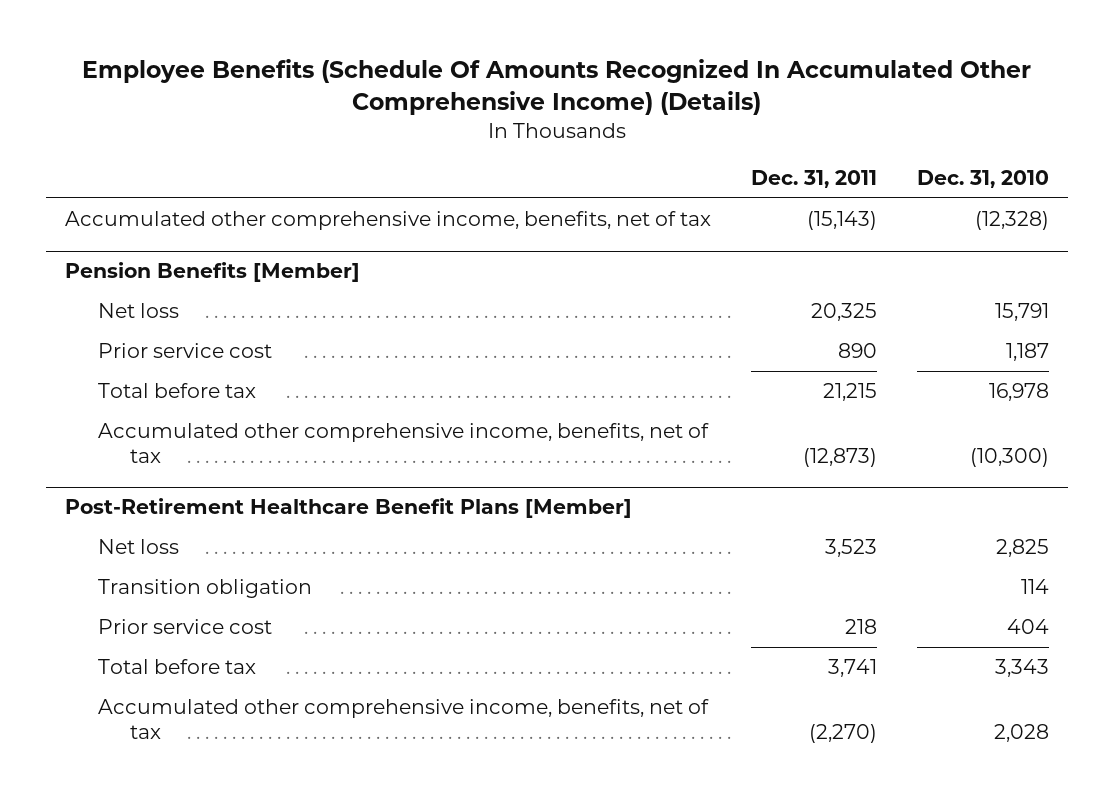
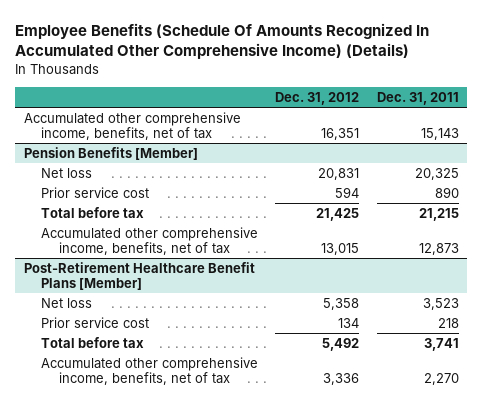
- | Dec. 31, 2011 | Dec. 31, 2010
+ | Dec. 31, 2012 | Dec. 31, 2011
- Accumulated other comprehensive income, benefits, net of tax | (15,143) | (12,328)
+ Accumulated other comprehensive income, benefits, net of tax | 16,351 | 15,143
@ Pension Benefits [Member]
- Accumulated other comprehensive income, benefits, net of tax | (12,873) | (10,300)
+ Accumulated other comprehensive income, benefits, net of tax | 13,015 | 12,873
@ Post-Retirement Healthcare Benefit Plans [Member]
- Transition obligation | | 114
- Accumulated other comprehensive income, benefits, net of tax | (2,270) | 2,028
+ Accumulated other comprehensive income, benefits, net of tax | 3,336 | 2,270

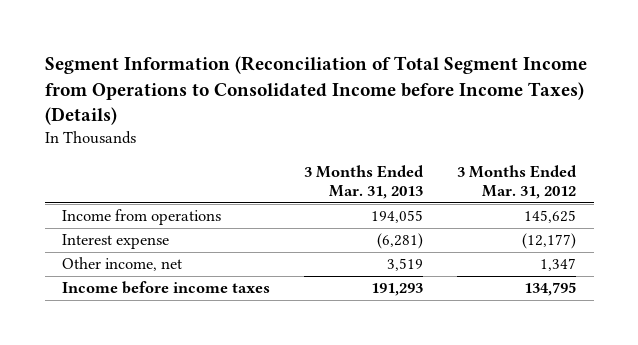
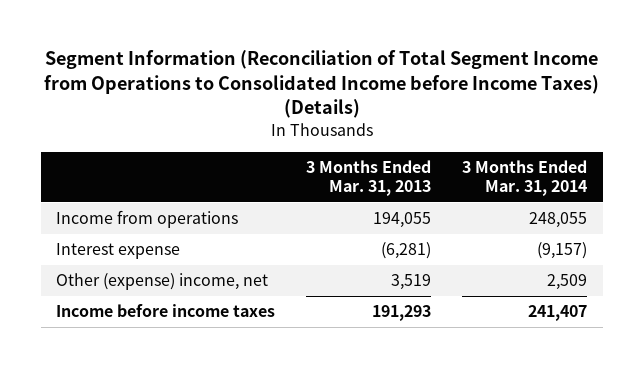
- | 3 Months Ended Mar. 31, 2013 | 3 Months Ended Mar. 31, 2012
+ | 3 Months Ended Mar. 31, 2013 | 3 Months Ended Mar. 31, 2014
- Other income, net | 3,519 | 1,347
+ Other (expense) income, net | 3,519 | 2,509

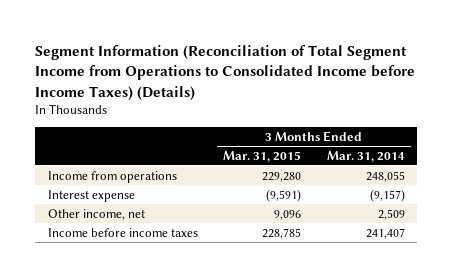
- | 3 Months Ended Mar. 31, 2013 | 3 Months Ended Mar. 31, 2014
+ | 3 Months Ended Mar. 31, 2015 | 3 Months Ended Mar. 31, 2014
- Other (expense) income, net | 3,519 | 2,509
+ Other income, net | 9,096 | 2,509

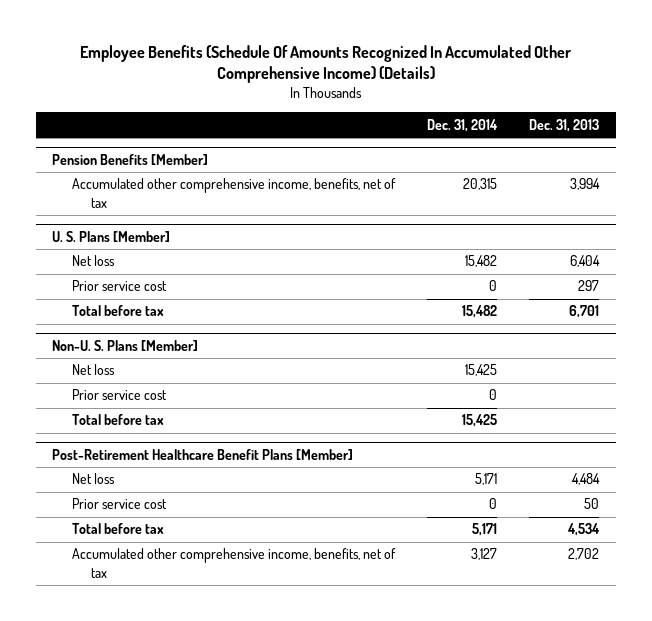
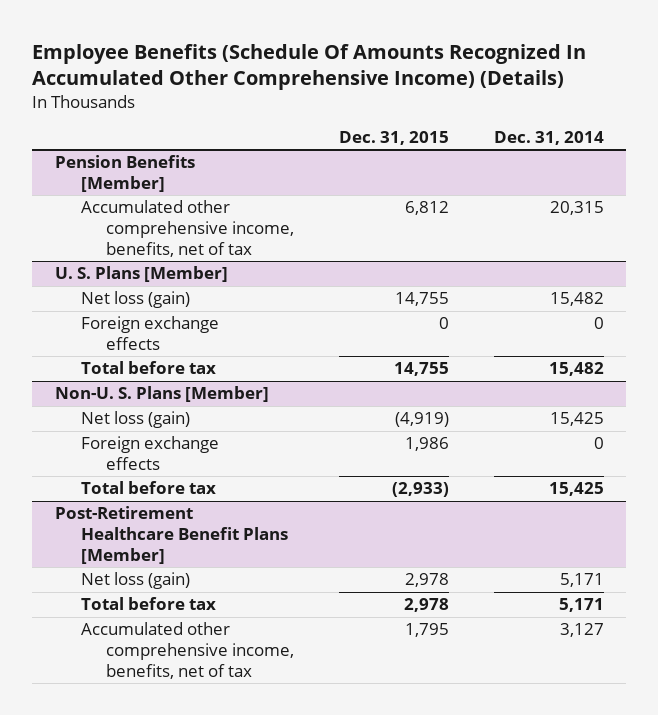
- | Dec. 31, 2014 | Dec. 31, 2013
+ | Dec. 31, 2015 | Dec. 31, 2014
@ U. S. Plans [Member]
- Net loss | 15,482 | 6,404
- Prior service cost | 0 | 297
+ Net loss (gain) | 14,755 | 15,482
+ Foreign exchange effects | 0 | 0
@ Non-U. S. Plans [Member]
- Net loss | 15,425 |
- Prior service cost | 0 |
+ Net loss (gain) | (4,919) | 15,425
+ Foreign exchange effects | 1,986 | 0
@ Post-Retirement Healthcare Benefit Plans [Member]
- Net loss | 5,171 | 4,484
- Prior service cost | 0 | 50
+ Net loss (gain) | 2,978 | 5,171

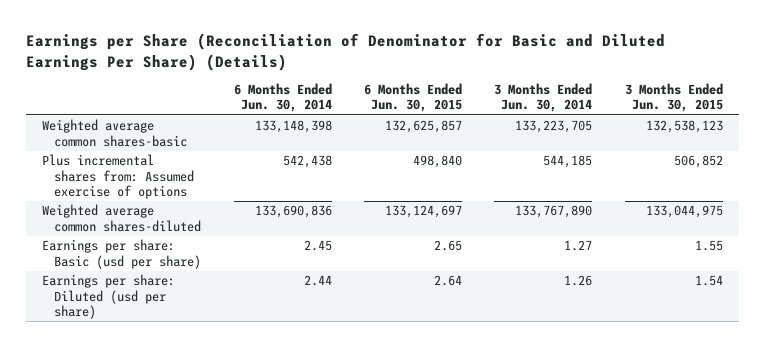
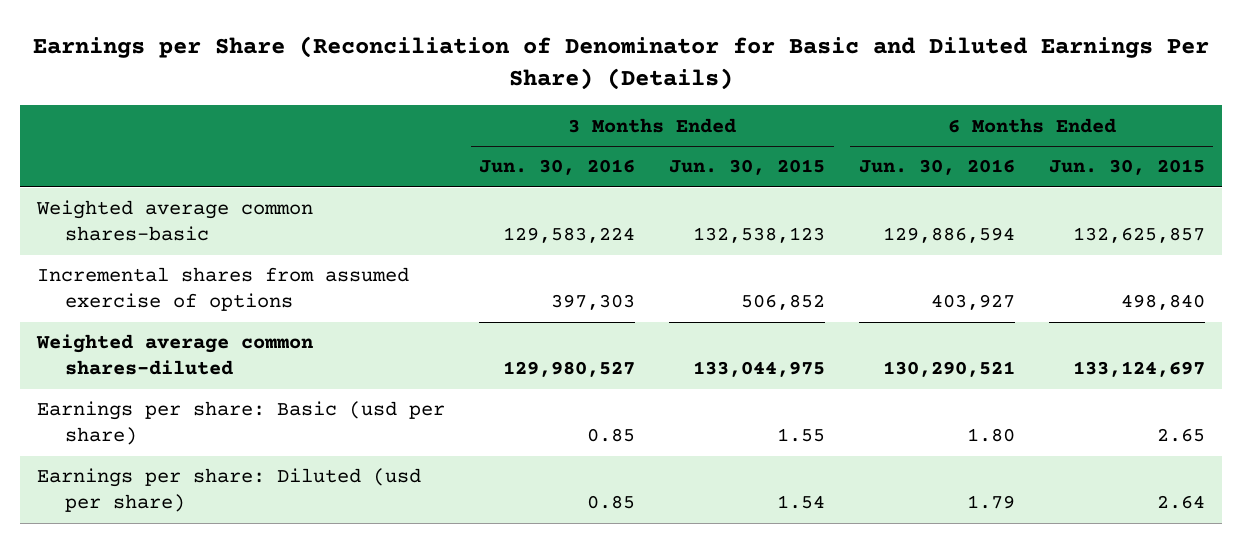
- | 6 Months Ended Jun. 30, 2014 | 6 Months Ended Jun. 30, 2015 | 3 Months Ended Jun. 30, 2014 | 3 Months Ended Jun. 30, 2015
+ | 3 Months Ended Jun. 30, 2016 | 3 Months Ended Jun. 30, 2015 | 6 Months Ended Jun. 30, 2016 | 6 Months Ended Jun. 30, 2015
- Plus incremental shares from: Assumed exercise of options | 542,438 | 498,840 | 544,185 | 506,852
+ Incremental shares from assumed exercise of options | 397,303 | 506,852 | 403,927 | 498,840

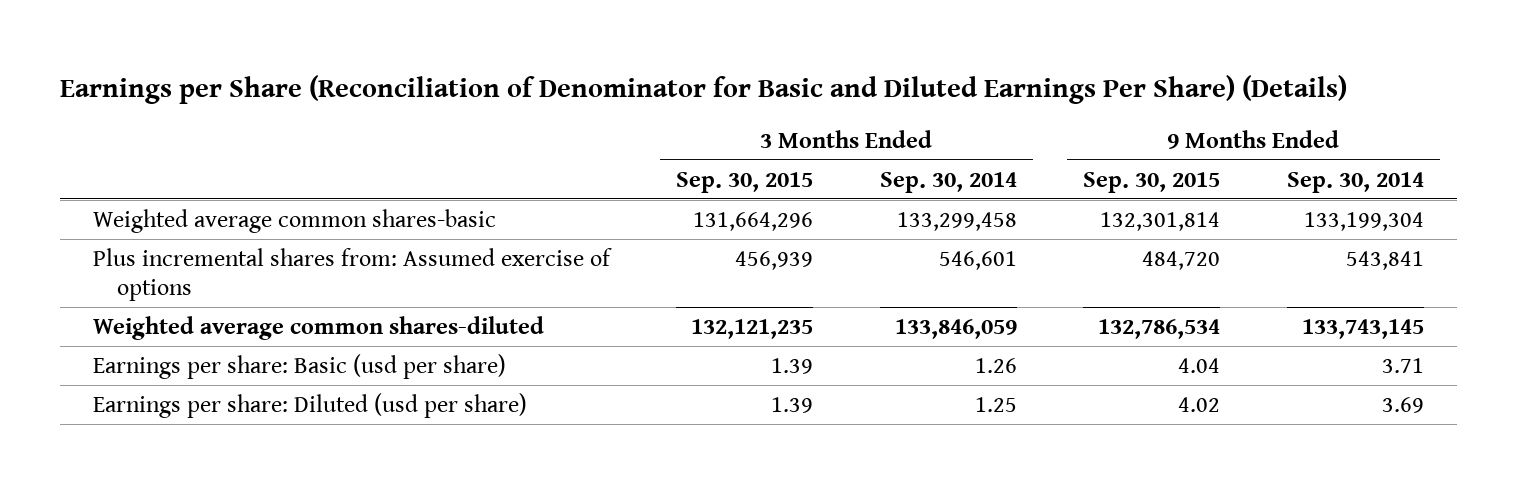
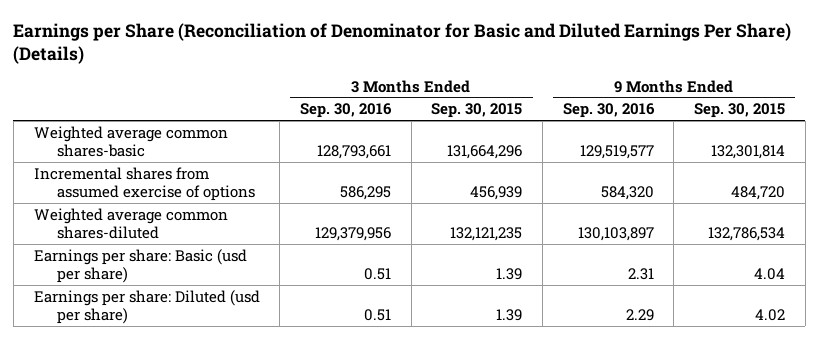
- | 3 Months Ended Sep. 30, 2015 | 3 Months Ended Sep. 30, 2014 | 9 Months Ended Sep. 30, 2015 | 9 Months Ended Sep. 30, 2014
+ | 3 Months Ended Sep. 30, 2016 | 3 Months Ended Sep. 30, 2015 | 9 Months Ended Sep. 30, 2016 | 9 Months Ended Sep. 30, 2015
- Plus incremental shares from: Assumed exercise of options | 456,939 | 546,601 | 484,720 | 543,841
+ Incremental shares from assumed exercise of options | 586,295 | 456,939 | 584,320 | 484,720

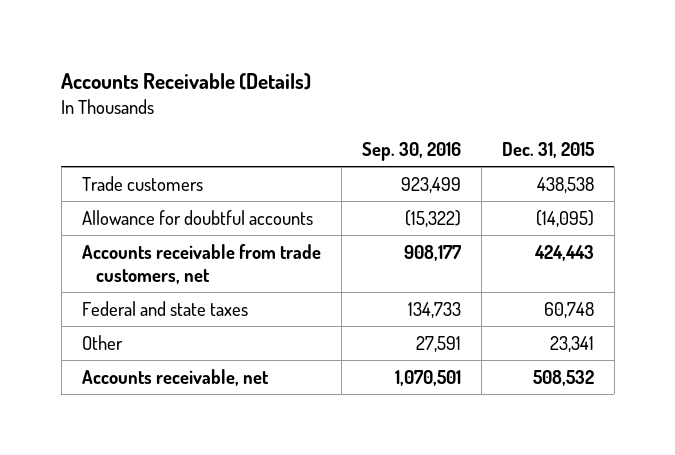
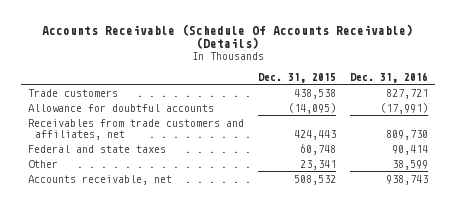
- Accounts Receivable (Details)
+ Accounts Receivable (Schedule Of Accounts Receivable) (Details)
- | Sep. 30, 2016 | Dec. 31, 2015
+ | Dec. 31, 2015 | Dec. 31, 2016
- Accounts receivable from trade customers, net | 908,177 | 424,443
+ Receivables from trade customers and affiliates, net | 424,443 | 809,730

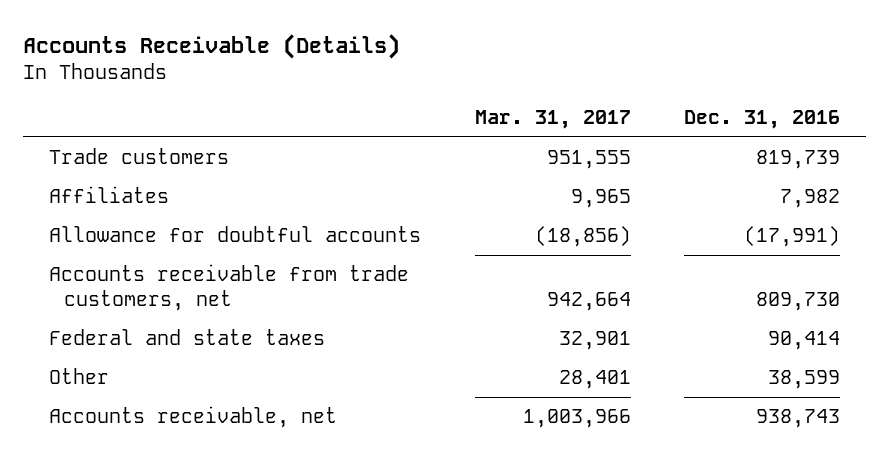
- Accounts Receivable (Schedule Of Accounts Receivable) (Details)
+ Accounts Receivable (Details)
- | Dec. 31, 2015 | Dec. 31, 2016
+ | Mar. 31, 2017 | Dec. 31, 2016
- Trade customers | 438,538 | 827,721
+ Trade customers | 951,555 | 819,739
+ Affiliates | 9,965 | 7,982
- Receivables from trade customers and affiliates, net | 424,443 | 809,730
+ Accounts receivable from trade customers, net | 942,664 | 809,730

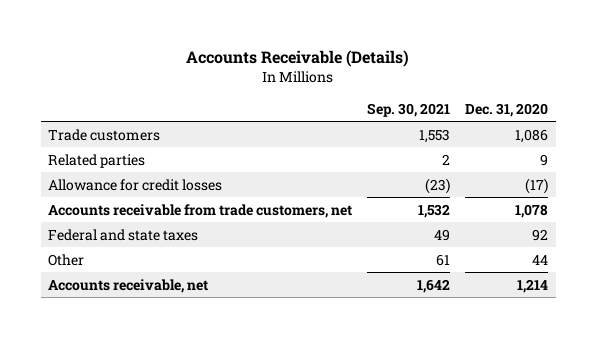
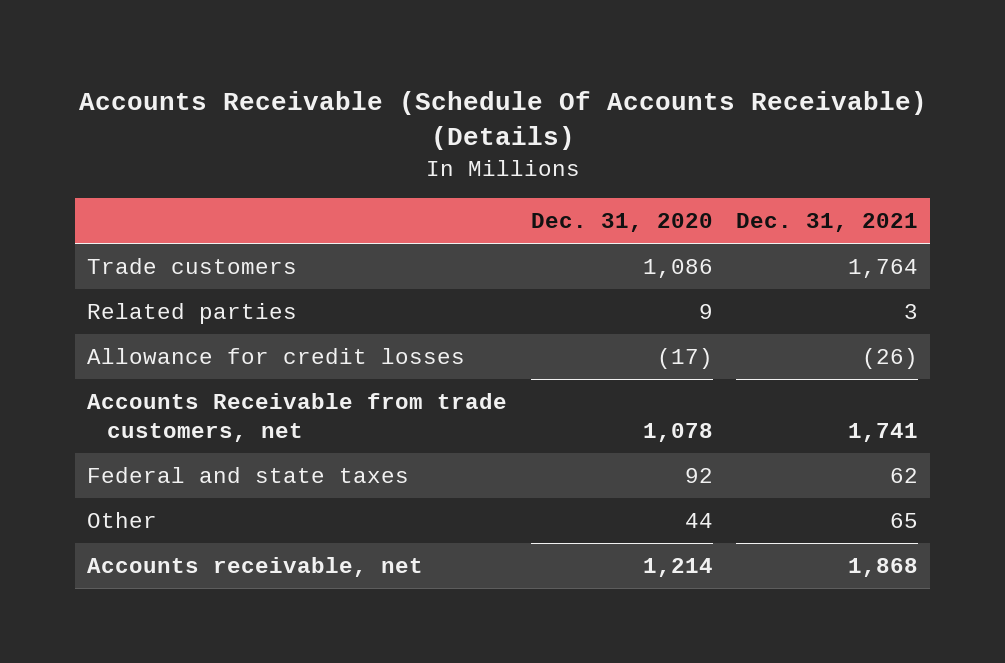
- Accounts Receivable (Details)
+ Accounts Receivable (Schedule Of Accounts Receivable) (Details)
- | Sep. 30, 2021 | Dec. 31, 2020
+ | Dec. 31, 2020 | Dec. 31, 2021
- Accounts receivable from trade customers, net | 1,532 | 1,078
+ Accounts Receivable from trade customers, net | 1,078 | 1,741

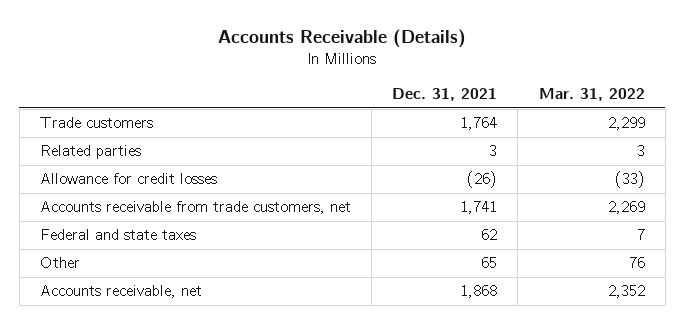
- Accounts Receivable (Schedule Of Accounts Receivable) (Details)
+ Accounts Receivable (Details)
- | Dec. 31, 2020 | Dec. 31, 2021
+ | Dec. 31, 2021 | Mar. 31, 2022
- Accounts Receivable from trade customers, net | 1,078 | 1,741
+ Accounts receivable from trade customers, net | 1,741 | 2,269

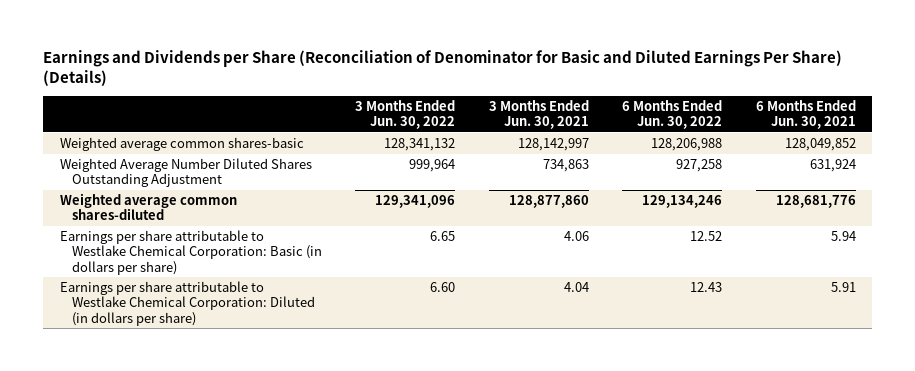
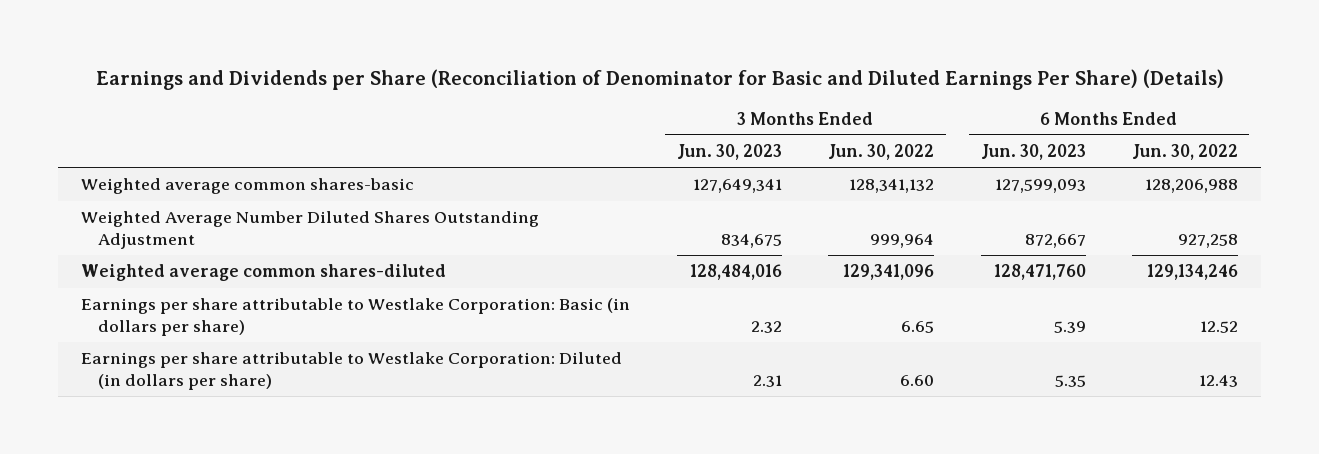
- | 3 Months Ended Jun. 30, 2022 | 3 Months Ended Jun. 30, 2021 | 6 Months Ended Jun. 30, 2022 | 6 Months Ended Jun. 30, 2021
+ | 3 Months Ended Jun. 30, 2023 | 3 Months Ended Jun. 30, 2022 | 6 Months Ended Jun. 30, 2023 | 6 Months Ended Jun. 30, 2022
- Earnings per share attributable to Westlake Chemical Corporation: Basic (in dollars per share) | 6.65 | 4.06 | 12.52 | 5.94
- Earnings per share attributable to Westlake Chemical Corporation: Diluted (in dollars per share) | 6.60 | 4.04 | 12.43 | 5.91
+ Earnings per share attributable to Westlake Corporation: Basic (in dollars per share) | 2.32 | 6.65 | 5.39 | 12.52
+ Earnings per share attributable to Westlake Corporation: Diluted (in dollars per share) | 2.31 | 6.60 | 5.35 | 12.43

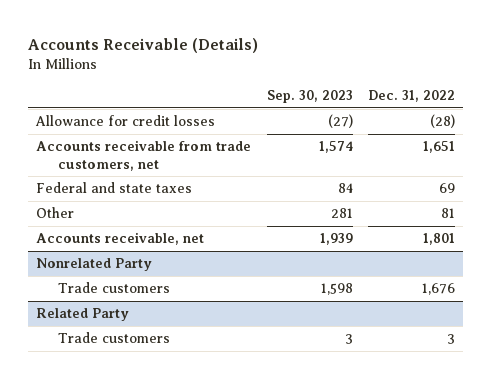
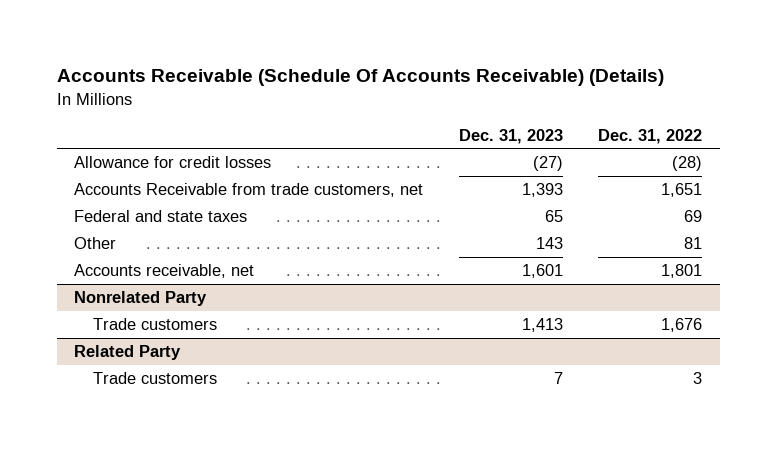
- Accounts Receivable (Details)
+ Accounts Receivable (Schedule Of Accounts Receivable) (Details)
- | Sep. 30, 2023 | Dec. 31, 2022
+ | Dec. 31, 2023 | Dec. 31, 2022
- Accounts receivable from trade customers, net | 1,574 | 1,651
+ Accounts Receivable from trade customers, net | 1,393 | 1,651

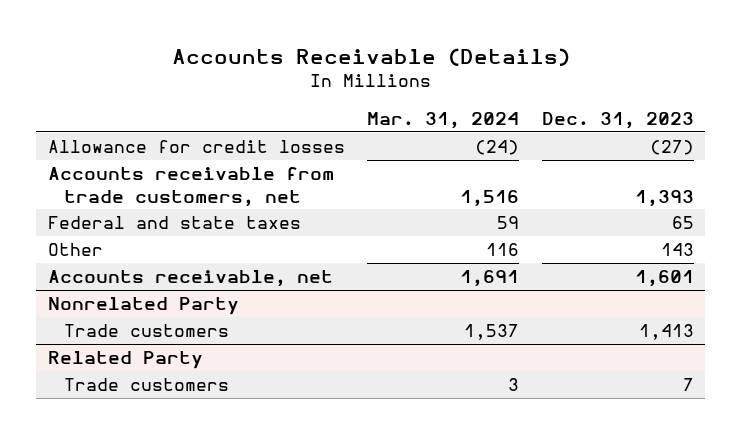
- Accounts Receivable (Schedule Of Accounts Receivable) (Details)
+ Accounts Receivable (Details)
- | Dec. 31, 2023 | Dec. 31, 2022
+ | Mar. 31, 2024 | Dec. 31, 2023
- Accounts Receivable from trade customers, net | 1,393 | 1,651
+ Accounts receivable from trade customers, net | 1,516 | 1,393

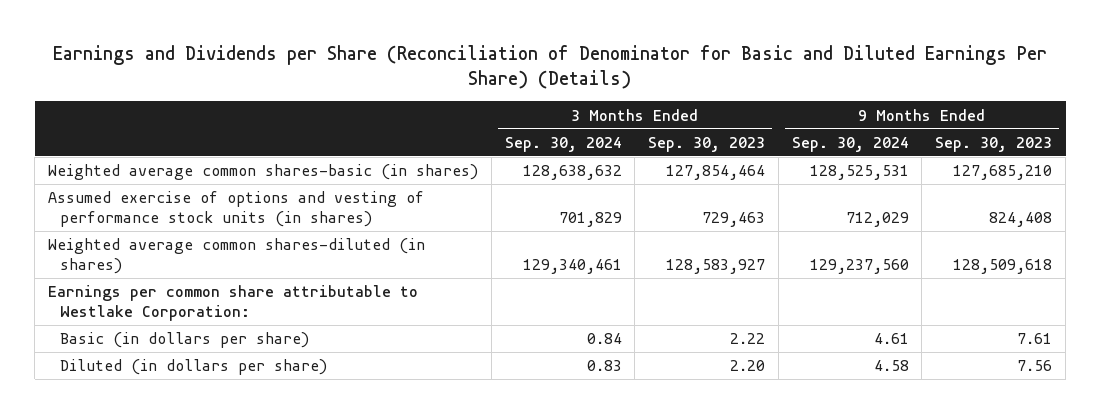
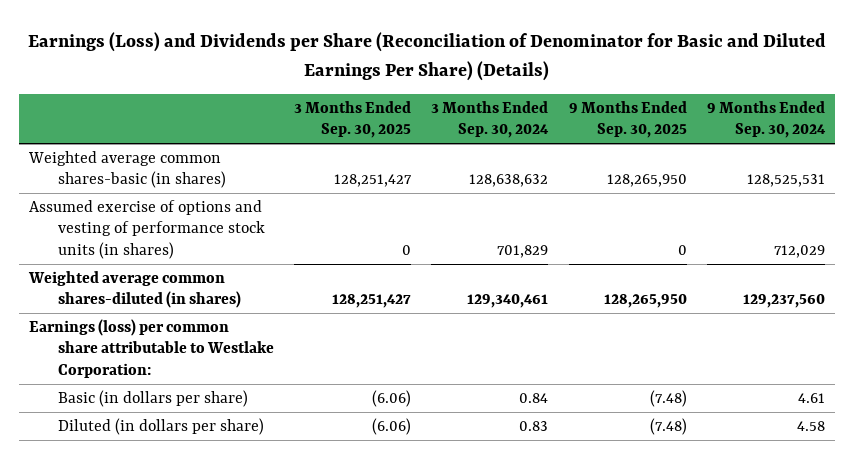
- Earnings and Dividends per Share (Reconciliation of Denominator for Basic and Diluted Earnings Per Share) (Details)
+ Earnings (Loss) and Dividends per Share (Reconciliation of Denominator for Basic and Diluted Earnings Per Share) (Details)
- | 3 Months Ended Sep. 30, 2024 | 3 Months Ended Sep. 30, 2023 | 9 Months Ended Sep. 30, 2024 | 9 Months Ended Sep. 30, 2023
+ | 3 Months Ended Sep. 30, 2025 | 3 Months Ended Sep. 30, 2024 | 9 Months Ended Sep. 30, 2025 | 9 Months Ended Sep. 30, 2024
- Earnings per common share attributable to Westlake Corporation:
+ Earnings (loss) per common share attributable to Westlake Corporation:

